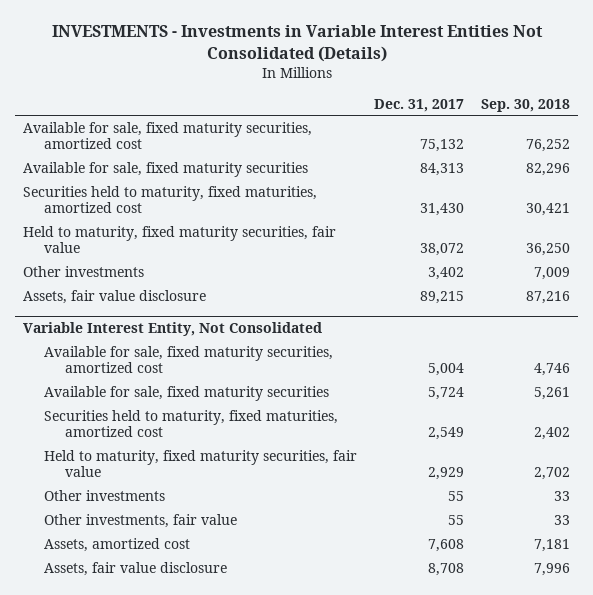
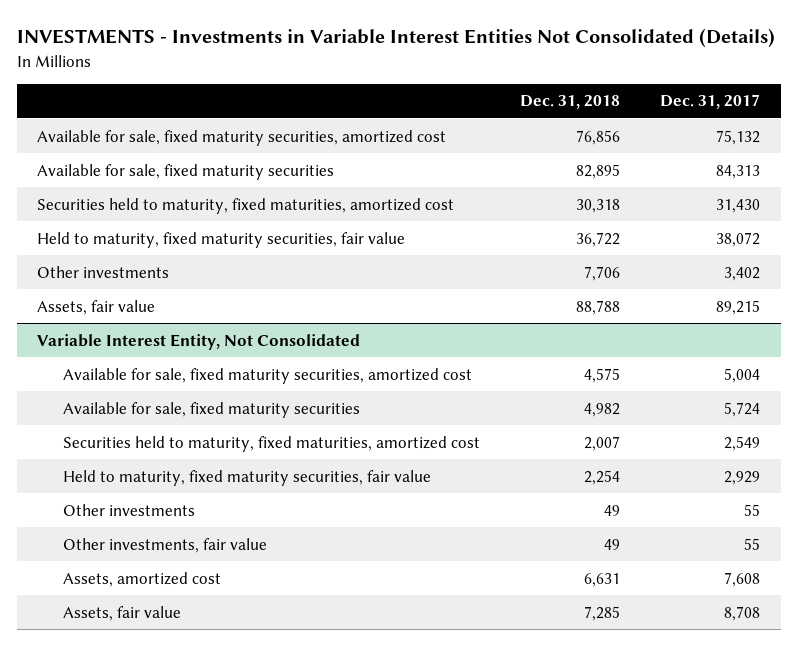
- | Dec. 31, 2017 | Sep. 30, 2018
+ | Dec. 31, 2018 | Dec. 31, 2017
- Assets, fair value disclosure | 89,215 | 87,216
+ Assets, fair value | 88,788 | 89,215
@ Variable Interest Entity, Not Consolidated
- Assets, fair value disclosure | 8,708 | 7,996
+ Assets, fair value | 7,285 | 8,708

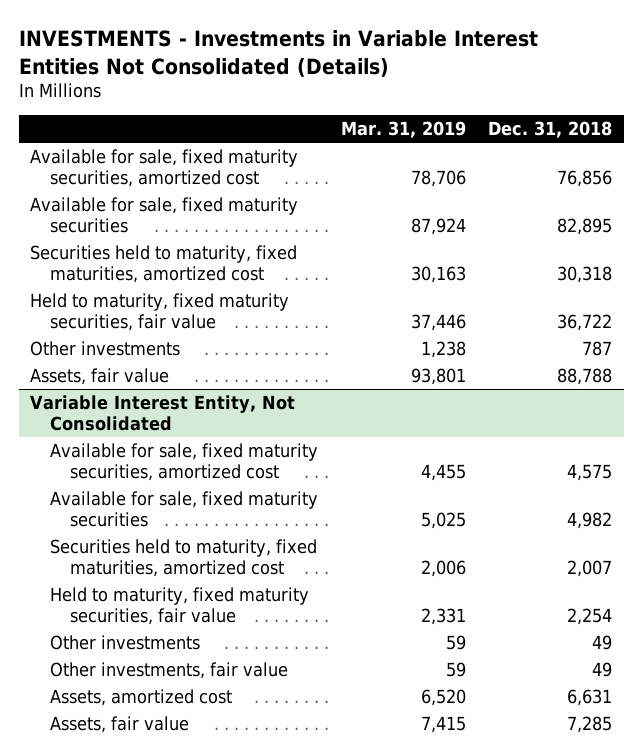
- | Dec. 31, 2018 | Dec. 31, 2017
+ | Mar. 31, 2019 | Dec. 31, 2018
- Other investments | 7,706 | 3,402
+ Other investments | 1,238 | 787

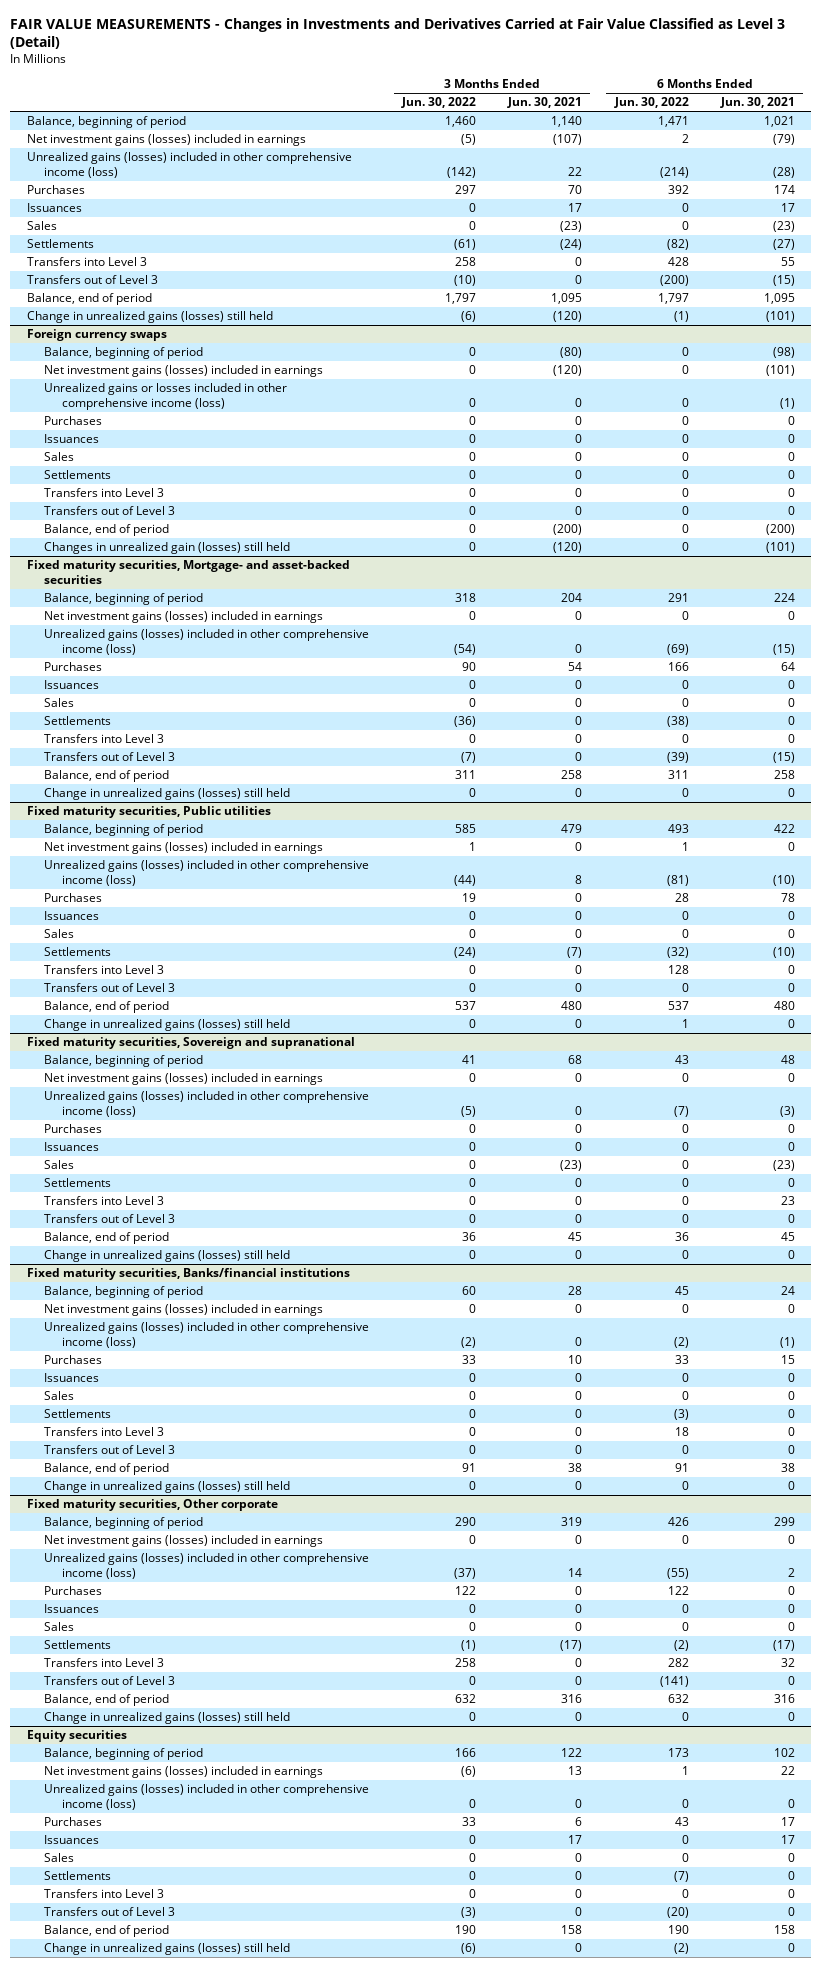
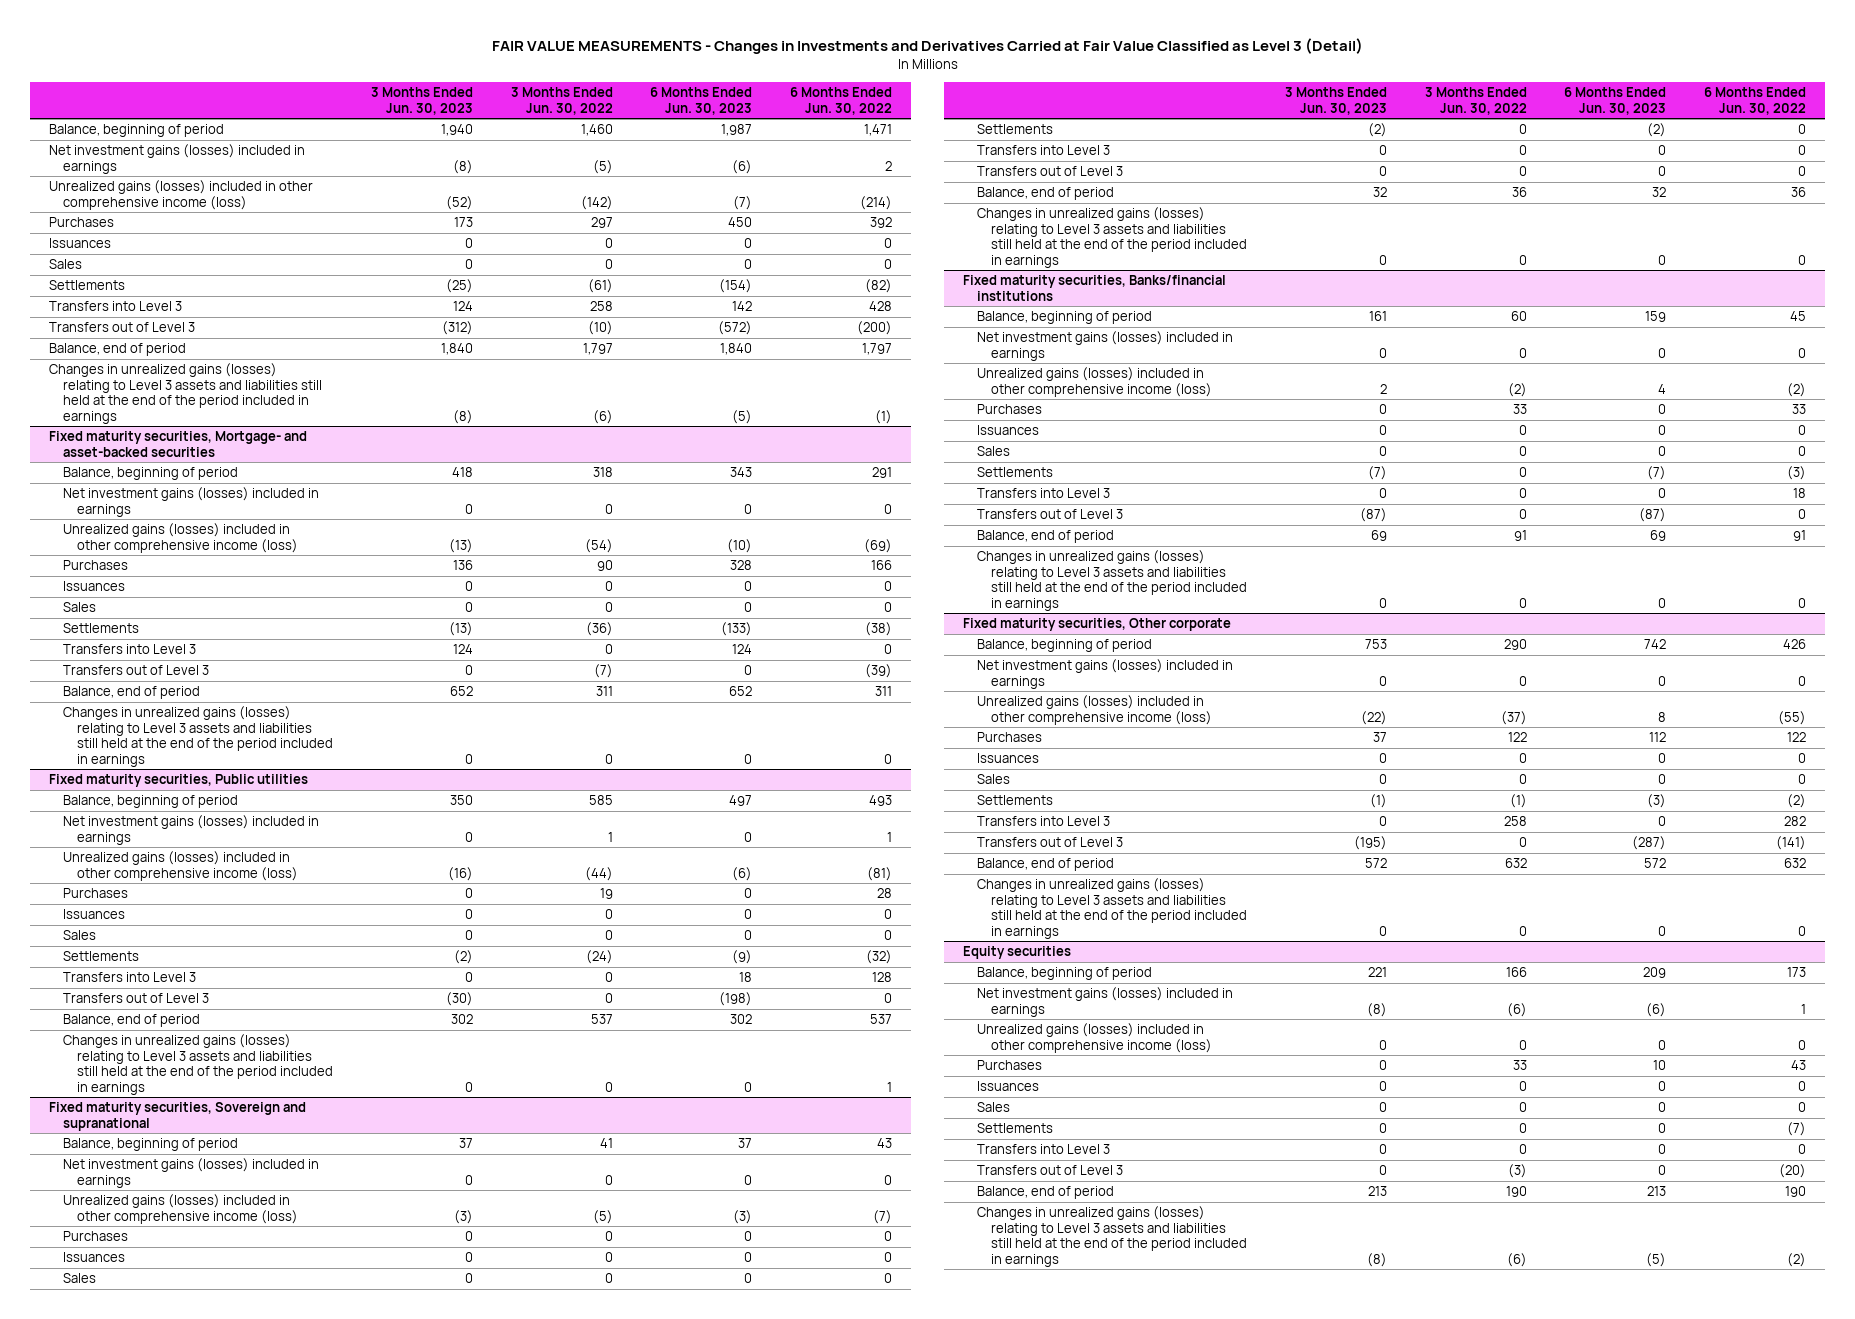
- | 3 Months Ended Jun. 30, 2022 | 3 Months Ended Jun. 30, 2021 | 6 Months Ended Jun. 30, 2022 | 6 Months Ended Jun. 30, 2021
+ | 3 Months Ended Jun. 30, 2023 | 3 Months Ended Jun. 30, 2022 | 6 Months Ended Jun. 30, 2023 | 6 Months Ended Jun. 30, 2022
- Change in unrealized gains (losses) still held | (6) | (120) | (1) | (101)
- Foreign currency swaps
- Balance, beginning of period | 0 | (80) | 0 | (98)
- Net investment gains (losses) included in earnings | 0 | (120) | 0 | (101)
- Unrealized gains or losses included in other comprehensive income (loss) | 0 | 0 | 0 | (1)
- Purchases | 0 | 0 | 0 | 0
- Issuances | 0 | 0 | 0 | 0
- Sales | 0 | 0 | 0 | 0
- Settlements | 0 | 0 | 0 | 0
- Transfers into Level 3 | 0 | 0 | 0 | 0
- Transfers out of Level 3 | 0 | 0 | 0 | 0
- Balance, end of period | 0 | (200) | 0 | (200)
- Changes in unrealized gain (losses) still held | 0 | (120) | 0 | (101)
+ Changes in unrealized gains (losses) relating to Level 3 assets and liabilities still held at the end of the period included in earnings | (8) | (6) | (5) | (1)
@ Fixed maturity securities, Mortgage- and asset-backed securities
- Change in unrealized gains (losses) still held | 0 | 0 | 0 | 0
+ Changes in unrealized gains (losses) relating to Level 3 assets and liabilities still held at the end of the period included in earnings | 0 | 0 | 0 | 0
@ Fixed maturity securities, Public utilities
- Change in unrealized gains (losses) still held | 0 | 0 | 1 | 0
+ Changes in unrealized gains (losses) relating to Level 3 assets and liabilities still held at the end of the period included in earnings | 0 | 0 | 0 | 1
@ Fixed maturity securities, Sovereign and supranational
- Change in unrealized gains (losses) still held | 0 | 0 | 0 | 0
+ Changes in unrealized gains (losses) relating to Level 3 assets and liabilities still held at the end of the period included in earnings | 0 | 0 | 0 | 0
@ Fixed maturity securities, Banks/financial institutions
- Change in unrealized gains (losses) still held | 0 | 0 | 0 | 0
+ Changes in unrealized gains (losses) relating to Level 3 assets and liabilities still held at the end of the period included in earnings | 0 | 0 | 0 | 0
@ Fixed maturity securities, Other corporate
- Change in unrealized gains (losses) still held | 0 | 0 | 0 | 0
+ Changes in unrealized gains (losses) relating to Level 3 assets and liabilities still held at the end of the period included in earnings | 0 | 0 | 0 | 0
@ Equity securities
- Change in unrealized gains (losses) still held | (6) | 0 | (2) | 0
+ Changes in unrealized gains (losses) relating to Level 3 assets and liabilities still held at the end of the period included in earnings | (8) | (6) | (5) | (2)

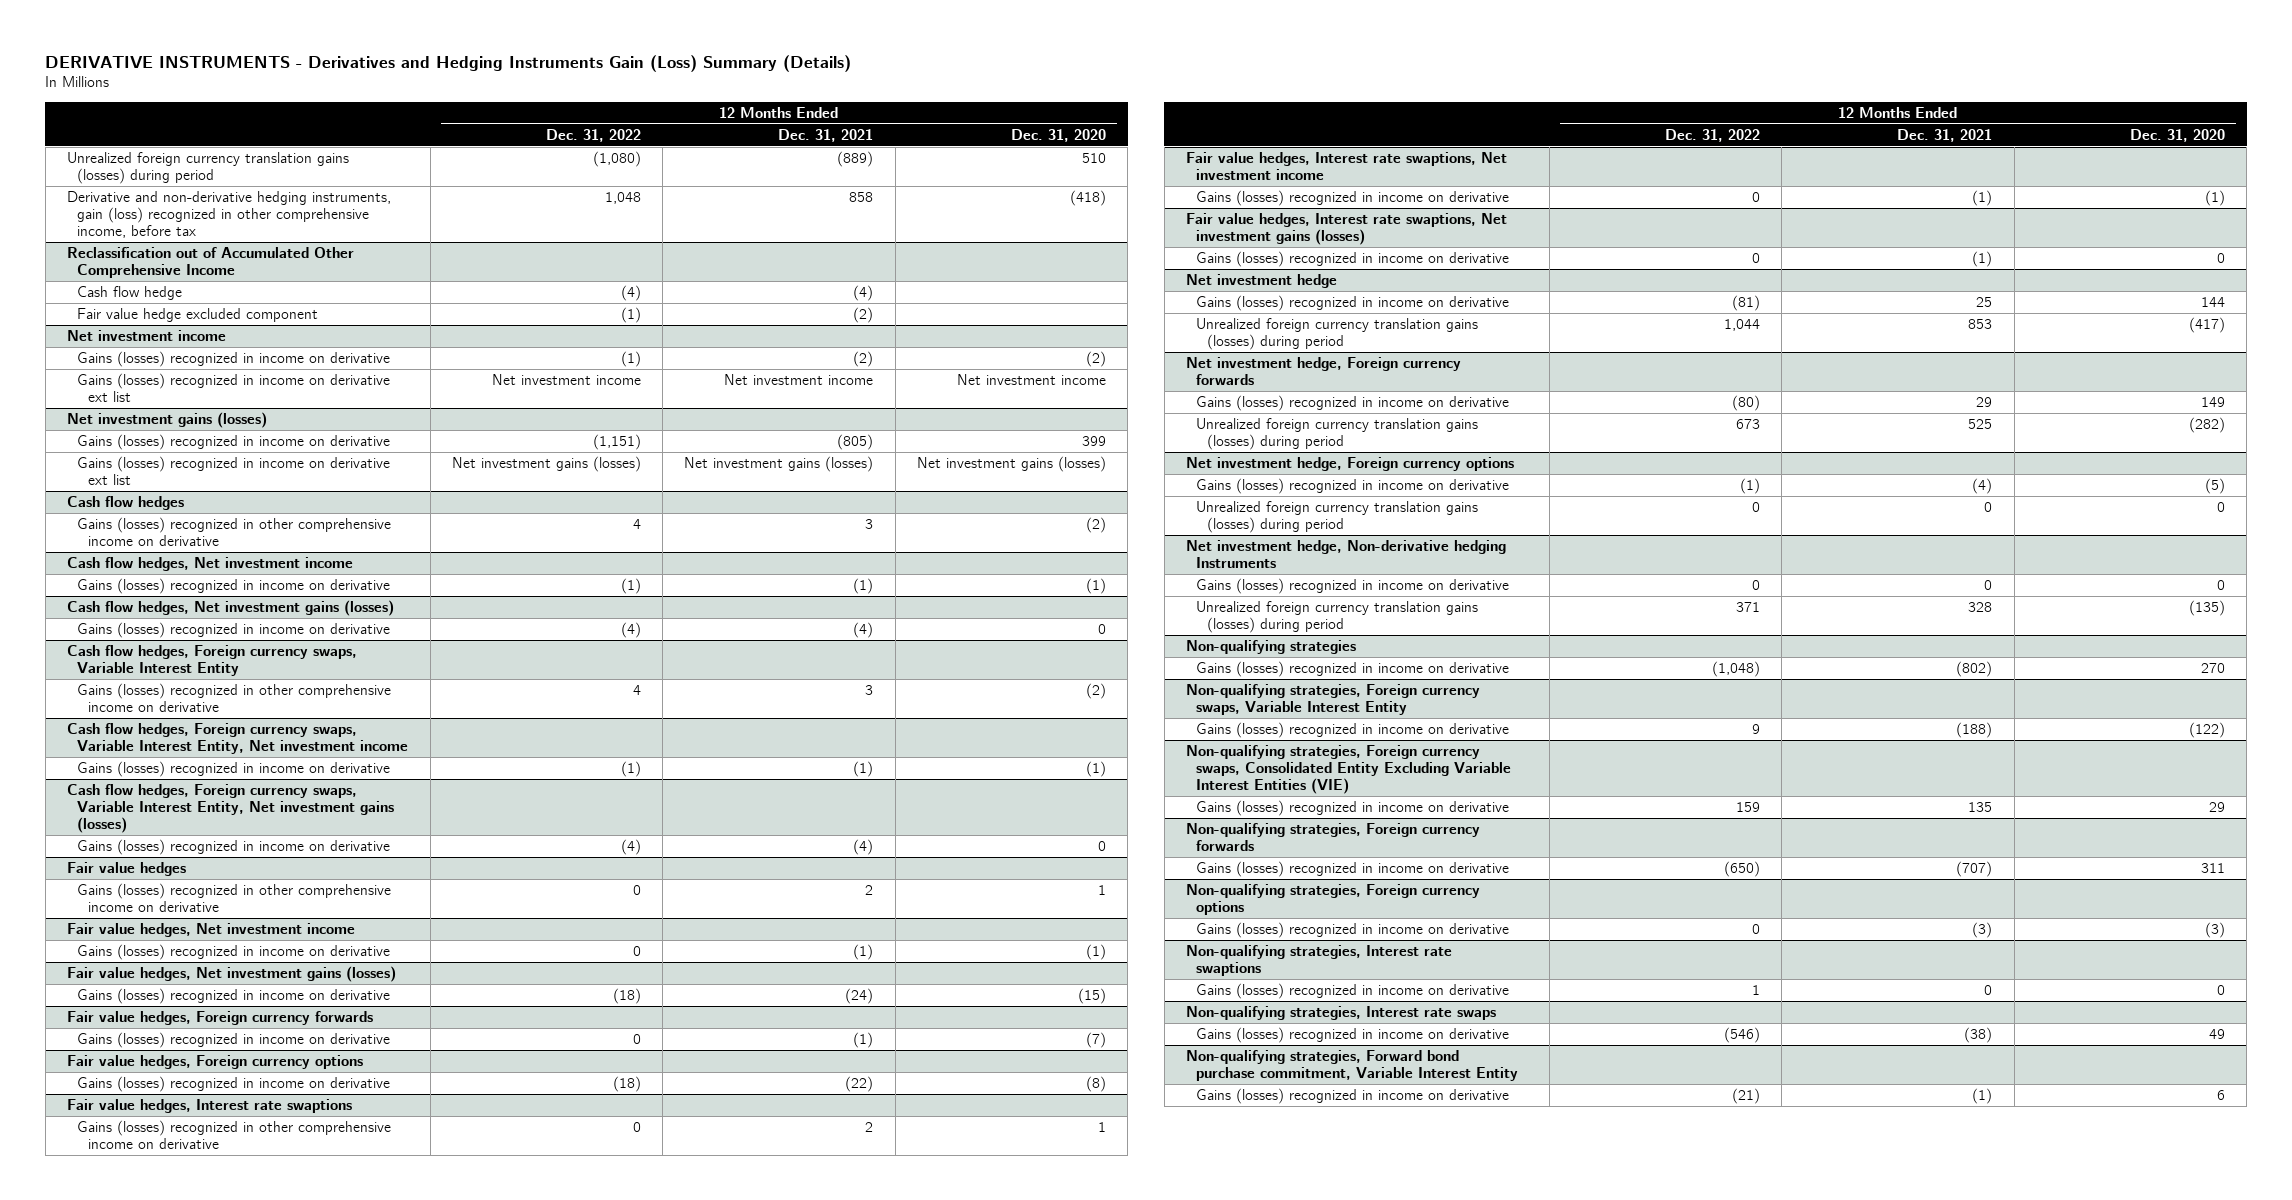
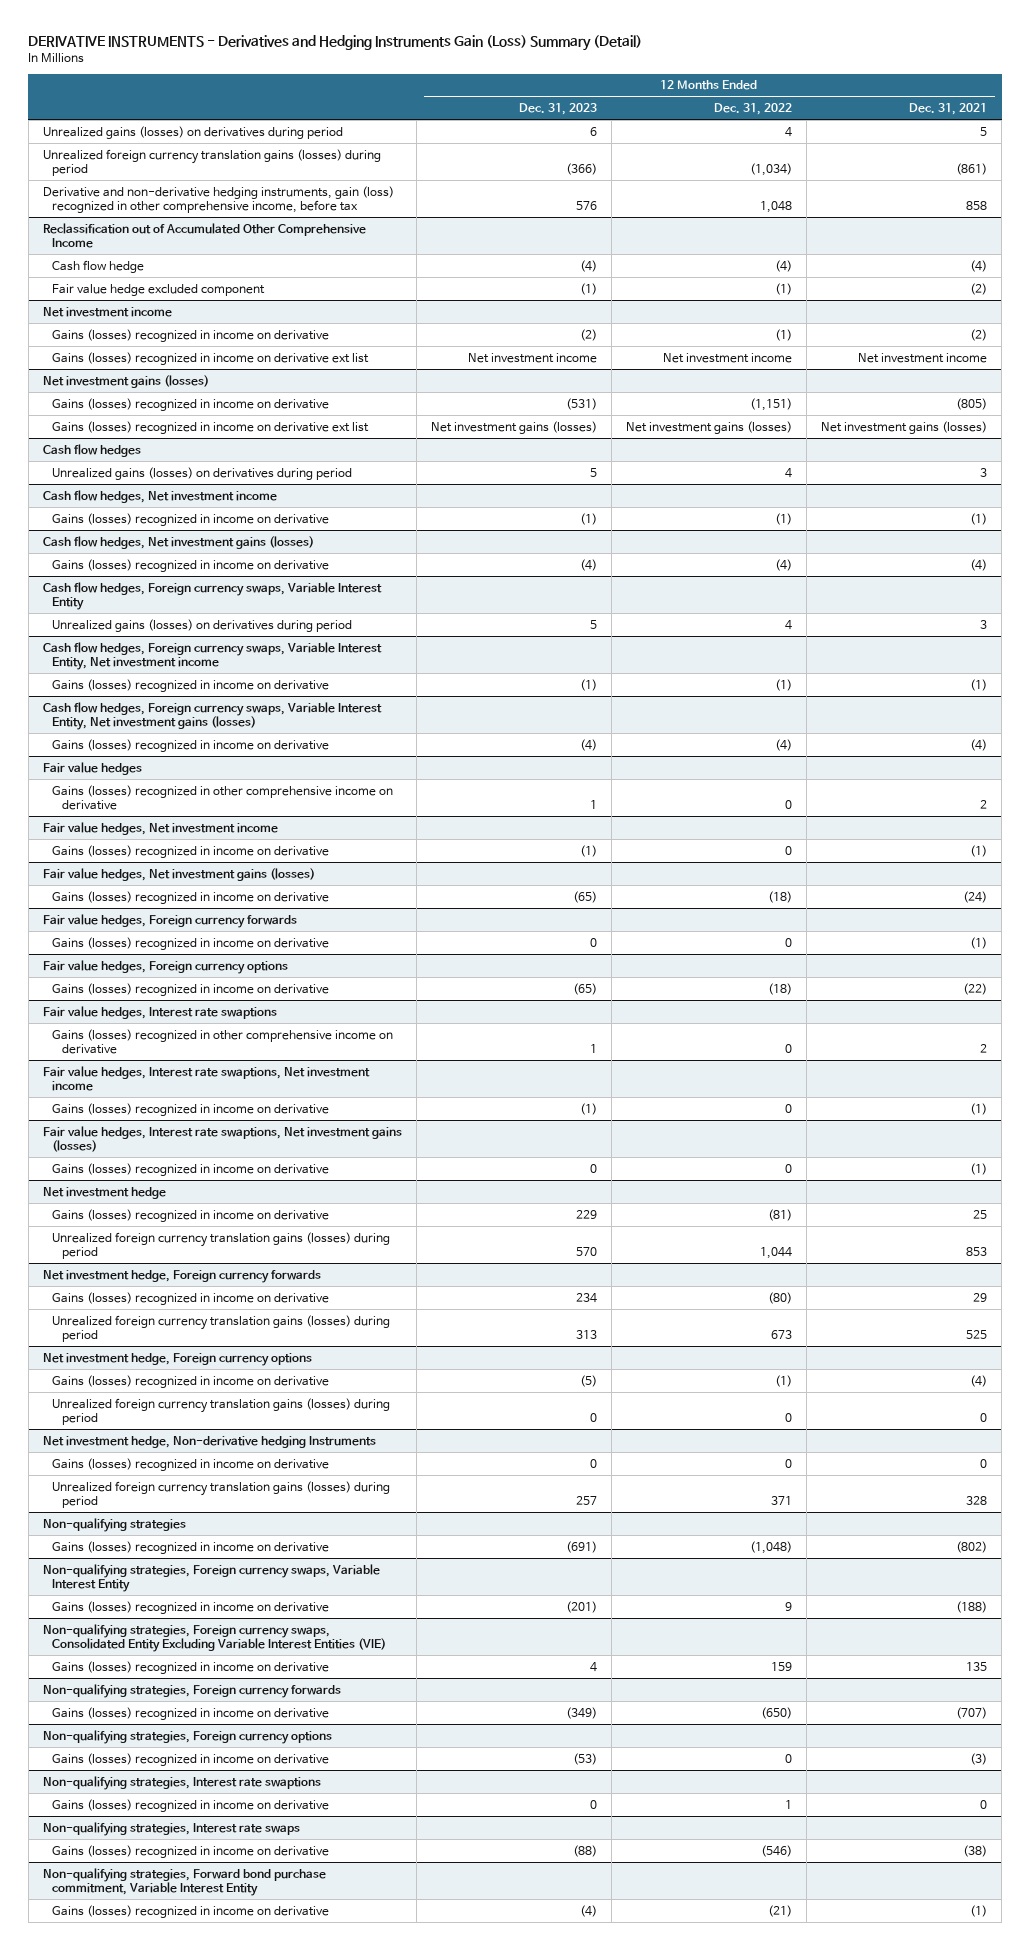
- DERIVATIVE INSTRUMENTS - Derivatives and Hedging Instruments Gain (Loss) Summary (Details)
+ DERIVATIVE INSTRUMENTS - Derivatives and Hedging Instruments Gain (Loss) Summary (Detail)
- | 12 Months Ended Dec. 31, 2022 | 12 Months Ended Dec. 31, 2021 | 12 Months Ended Dec. 31, 2020
+ | 12 Months Ended Dec. 31, 2023 | 12 Months Ended Dec. 31, 2022 | 12 Months Ended Dec. 31, 2021
- Unrealized foreign currency translation gains (losses) during period | (1,080) | (889) | 510
+ Unrealized gains (losses) on derivatives during period | 6 | 4 | 5
+ Unrealized foreign currency translation gains (losses) during period | (366) | (1,034) | (861)
@ Cash flow hedges
- Gains (losses) recognized in other comprehensive income on derivative | 4 | 3 | (2)
+ Unrealized gains (losses) on derivatives during period | 5 | 4 | 3
@ Cash flow hedges, Foreign currency swaps, Variable Interest Entity
- Gains (losses) recognized in other comprehensive income on derivative | 4 | 3 | (2)
+ Unrealized gains (losses) on derivatives during period | 5 | 4 | 3

